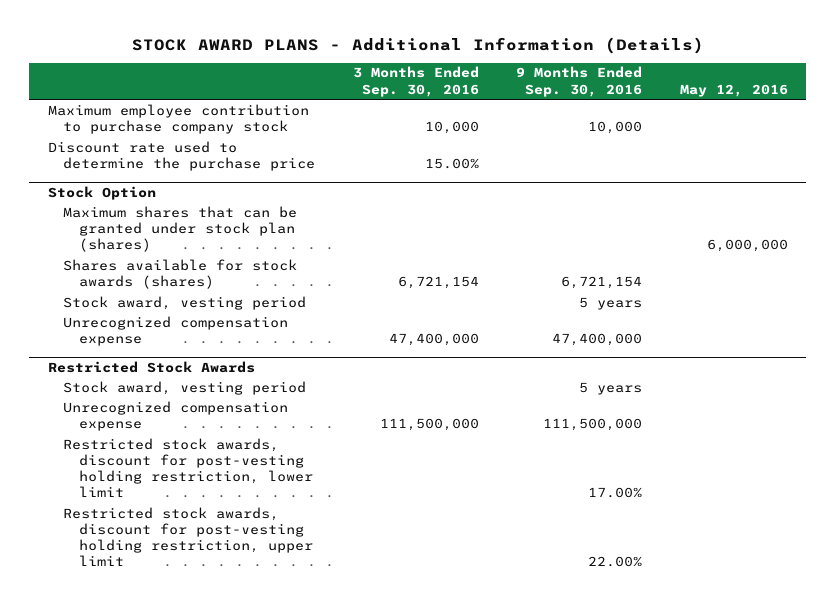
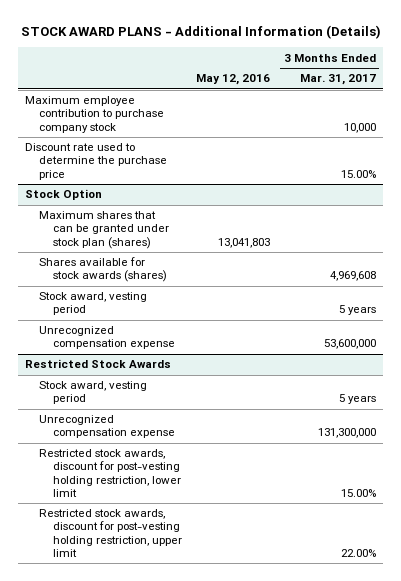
- | 3 Months Ended Sep. 30, 2016 | 9 Months Ended Sep. 30, 2016 | May 12, 2016
+ | May 12, 2016 | 3 Months Ended Mar. 31, 2017
@ Stock Option
- Maximum shares that can be granted under stock plan (shares) | | | 6,000,000
+ Maximum shares that can be granted under stock plan (shares) | 13,041,803 |

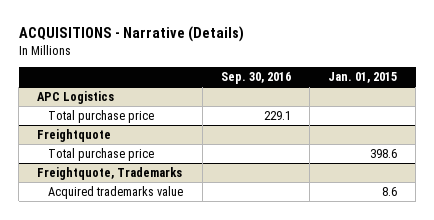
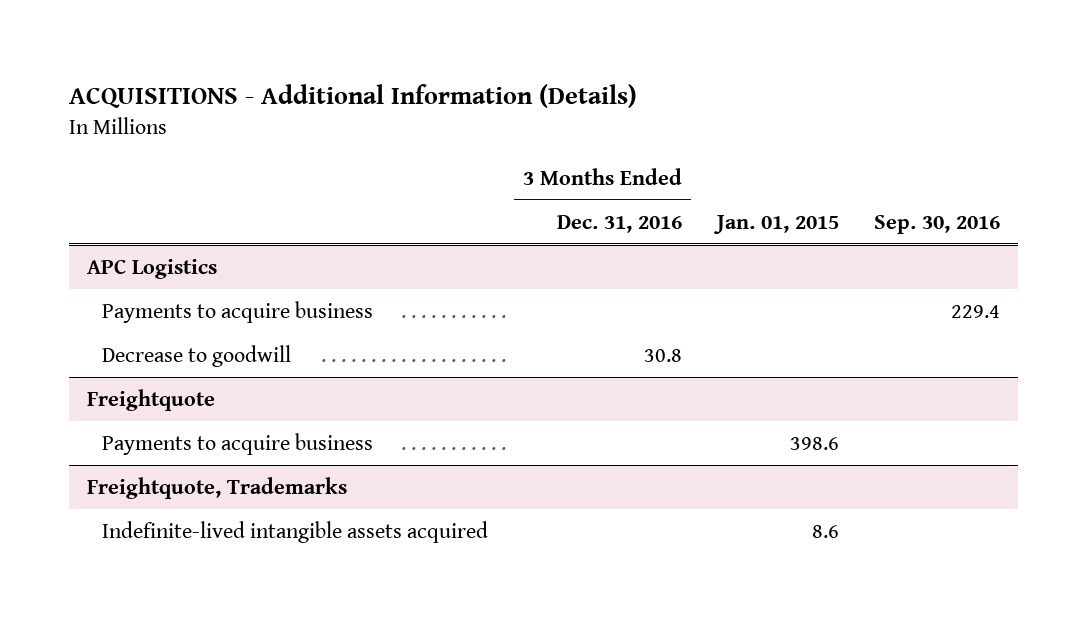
- ACQUISITIONS - Narrative (Details)
+ ACQUISITIONS - Additional Information (Details)
- | Sep. 30, 2016 | Jan. 01, 2015
+ | 3 Months Ended Dec. 31, 2016 | Jan. 01, 2015 | Sep. 30, 2016
@ APC Logistics
- Total purchase price | 229.1 |
+ Payments to acquire business | | | 229.4
+ Decrease to goodwill | 30.8 | |
@ Freightquote
- Total purchase price | | 398.6
+ Payments to acquire business | | 398.6 |
@ Freightquote, Trademarks
- Acquired trademarks value | | 8.6
+ Indefinite-lived intangible assets acquired | | 8.6 |

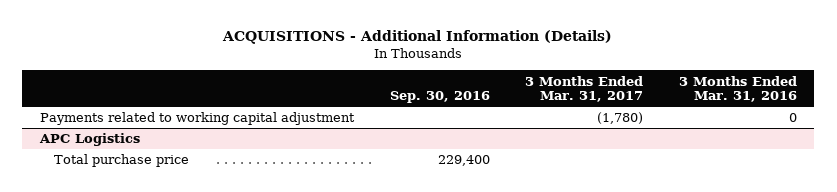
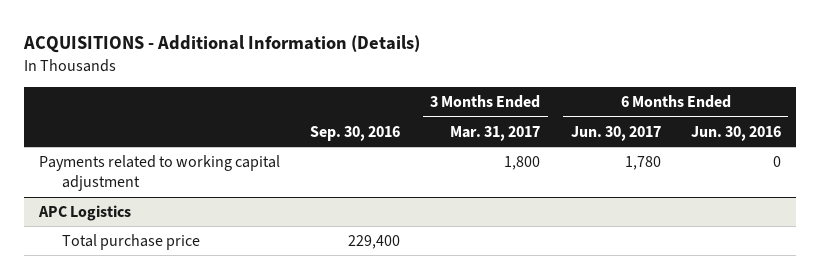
- | Sep. 30, 2016 | 3 Months Ended Mar. 31, 2017 | 3 Months Ended Mar. 31, 2016
+ | Sep. 30, 2016 | 3 Months Ended Mar. 31, 2017 | 6 Months Ended Jun. 30, 2017 | 6 Months Ended Jun. 30, 2016
- Payments related to working capital adjustment | | (1,780) | 0
+ Payments related to working capital adjustment | | 1,800 | 1,780 | 0

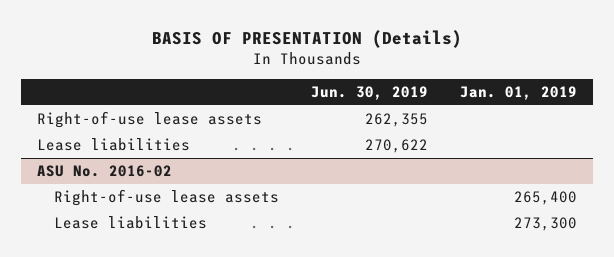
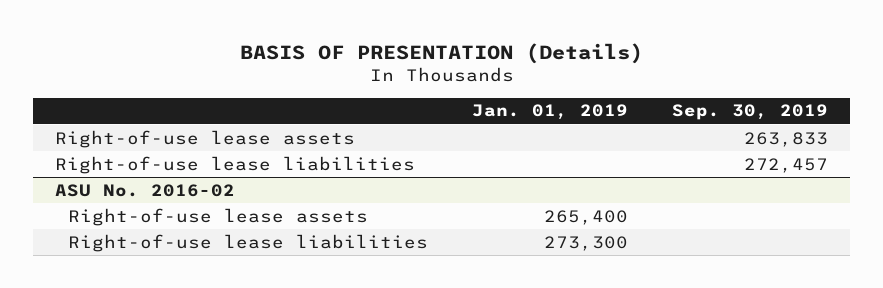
- | Jun. 30, 2019 | Jan. 01, 2019
+ | Jan. 01, 2019 | Sep. 30, 2019
- Lease liabilities | 270,622 |
+ Right-of-use lease liabilities | | 272,457
@ ASU No. 2016-02
- Lease liabilities | | 273,300
+ Right-of-use lease liabilities | 273,300 |

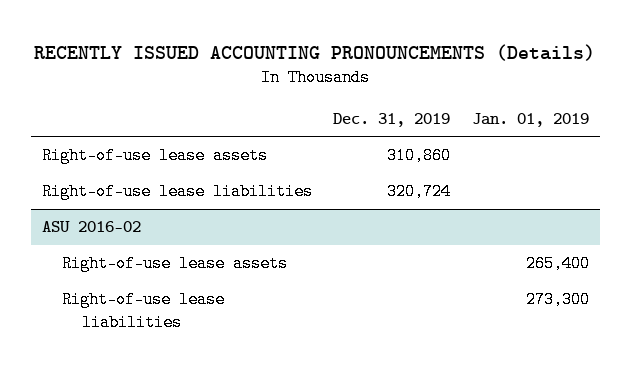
- BASIS OF PRESENTATION (Details)
+ RECENTLY ISSUED ACCOUNTING PRONOUNCEMENTS (Details)
- | Jan. 01, 2019 | Sep. 30, 2019
+ | Dec. 31, 2019 | Jan. 01, 2019
- ASU No. 2016-02
+ ASU 2016-02

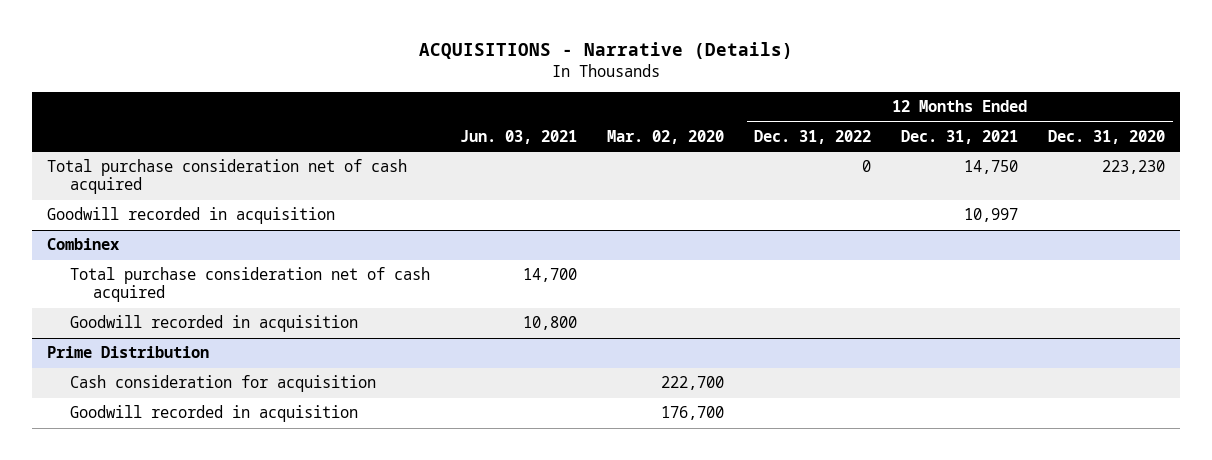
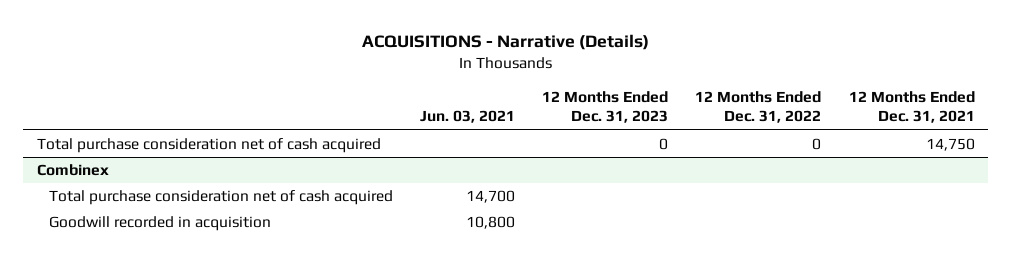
- | Jun. 03, 2021 | Mar. 02, 2020 | 12 Months Ended Dec. 31, 2022 | 12 Months Ended Dec. 31, 2021 | 12 Months Ended Dec. 31, 2020
+ | Jun. 03, 2021 | 12 Months Ended Dec. 31, 2023 | 12 Months Ended Dec. 31, 2022 | 12 Months Ended Dec. 31, 2021
- Goodwill recorded in acquisition | | | | 10,997 |
- Prime Distribution
- Cash consideration for acquisition | | 222,700 | | |
- Goodwill recorded in acquisition | | 176,700 | | |

